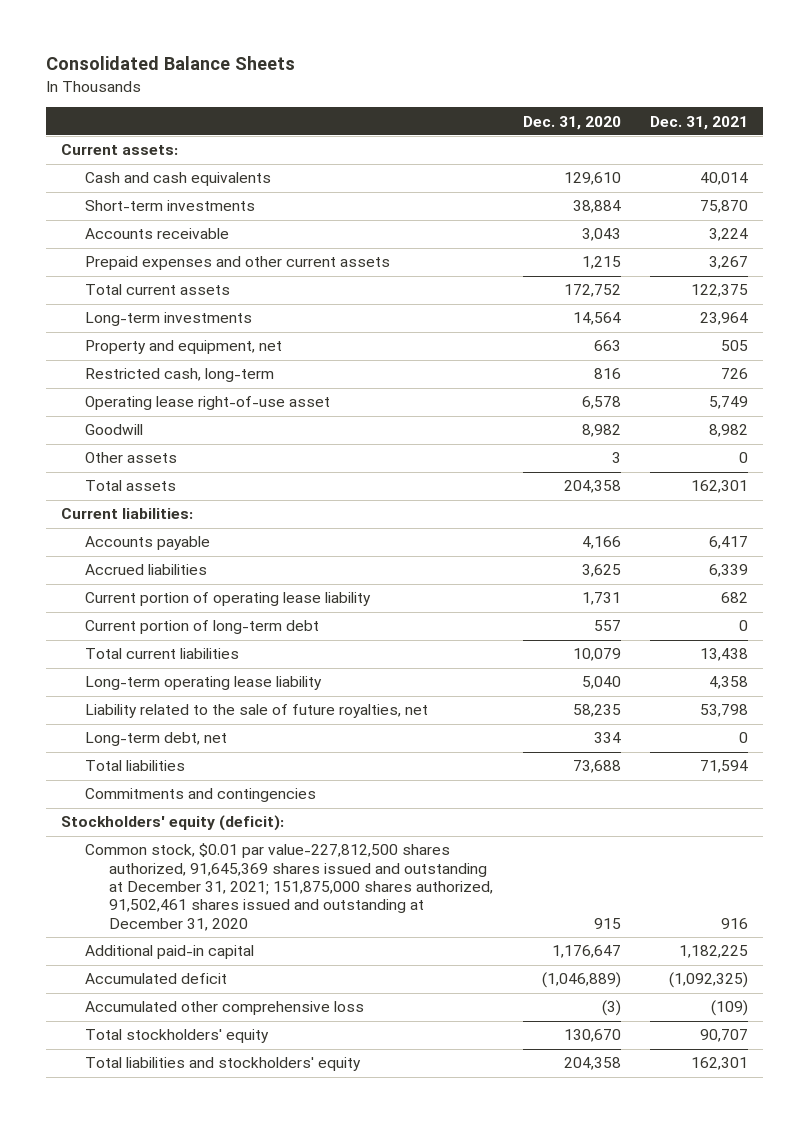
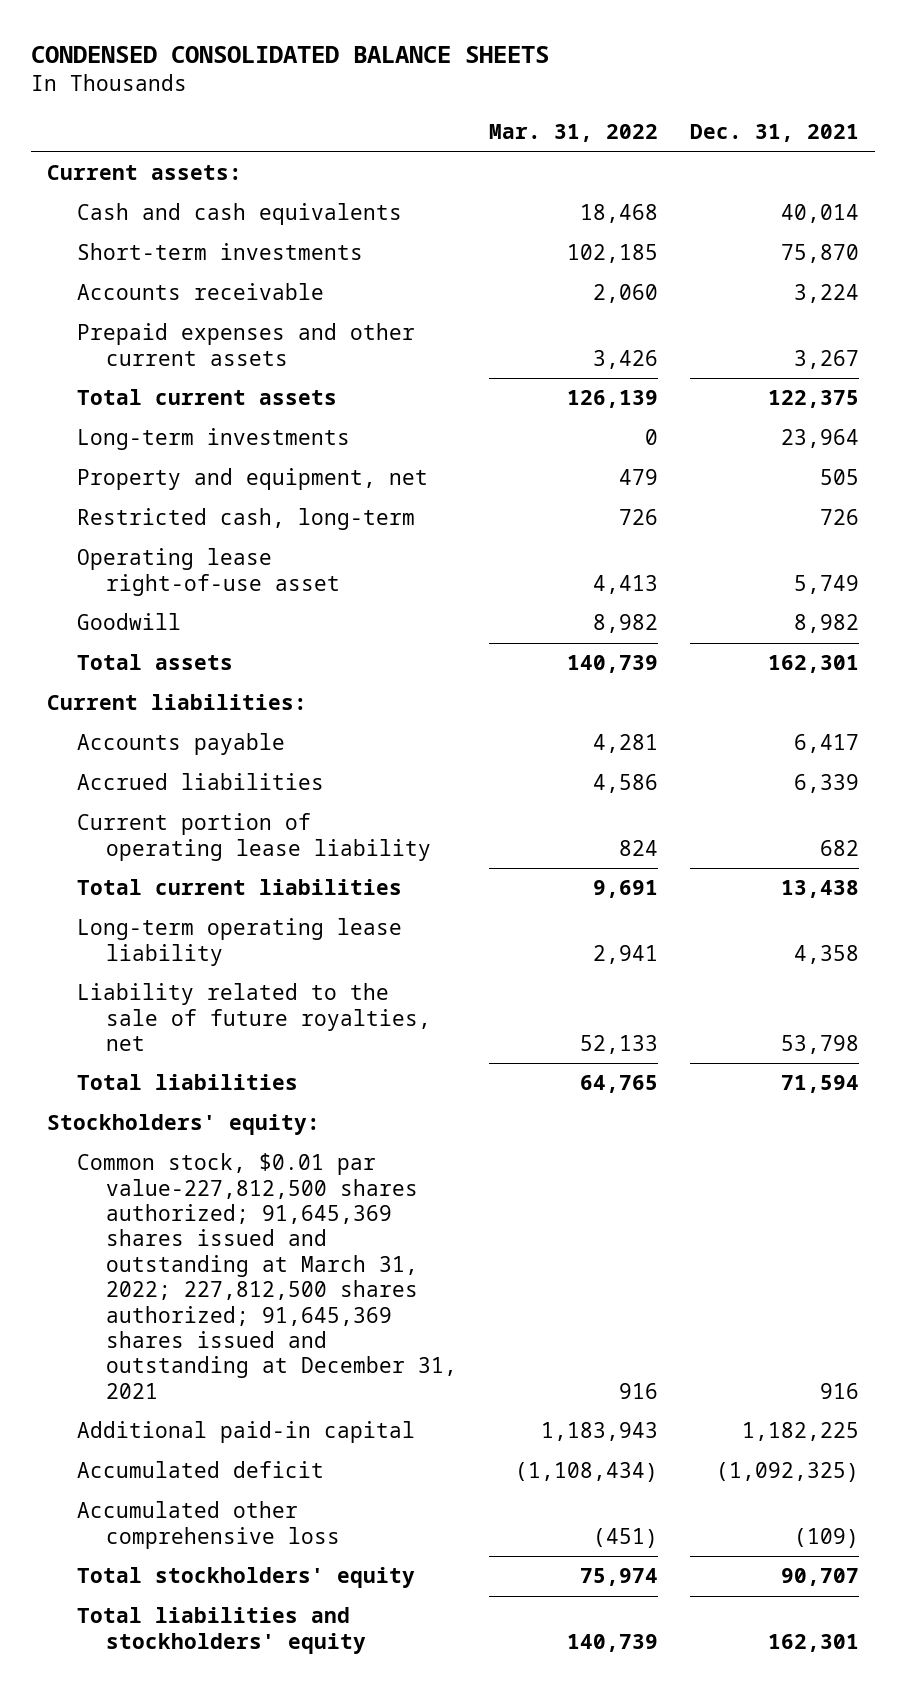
- Consolidated Balance Sheets
+ CONDENSED CONSOLIDATED BALANCE SHEETS
- | Dec. 31, 2020 | Dec. 31, 2021
+ | Mar. 31, 2022 | Dec. 31, 2021
- Other assets | 3 | 0
- Current portion of long-term debt | 557 | 0
- Long-term debt, net | 334 | 0
- Commitments and contingencies
- Stockholders' equity (deficit):
- Common stock, $0.01 par value-227,812,500 shares authorized, 91,645,369 shares issued and outstanding at December 31, 2021; 151,875,000 shares authorized, 91,502,461 shares issued and outstanding at December 31, 2020 | 915 | 916
+ Stockholders' equity:
+ Common stock, $0.01 par value-227,812,500 shares authorized; 91,645,369 shares issued and outstanding at March 31, 2022; 227,812,500 shares authorized; 91,645,369 shares issued and outstanding at December 31, 2021 | 916 | 916

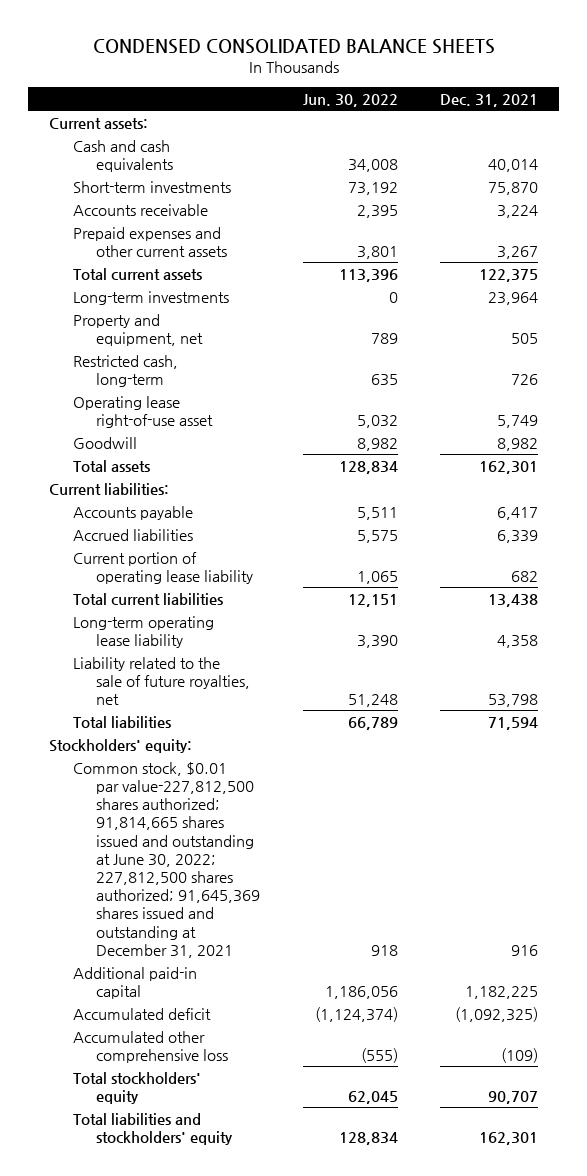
- | Mar. 31, 2022 | Dec. 31, 2021
+ | Jun. 30, 2022 | Dec. 31, 2021
- Common stock, $0.01 par value-227,812,500 shares authorized; 91,645,369 shares issued and outstanding at March 31, 2022; 227,812,500 shares authorized; 91,645,369 shares issued and outstanding at December 31, 2021 | 916 | 916
+ Common stock, $0.01 par value-227,812,500 shares authorized; 91,814,665 shares issued and outstanding at June 30, 2022; 227,812,500 shares authorized; 91,645,369 shares issued and outstanding at December 31, 2021 | 918 | 916

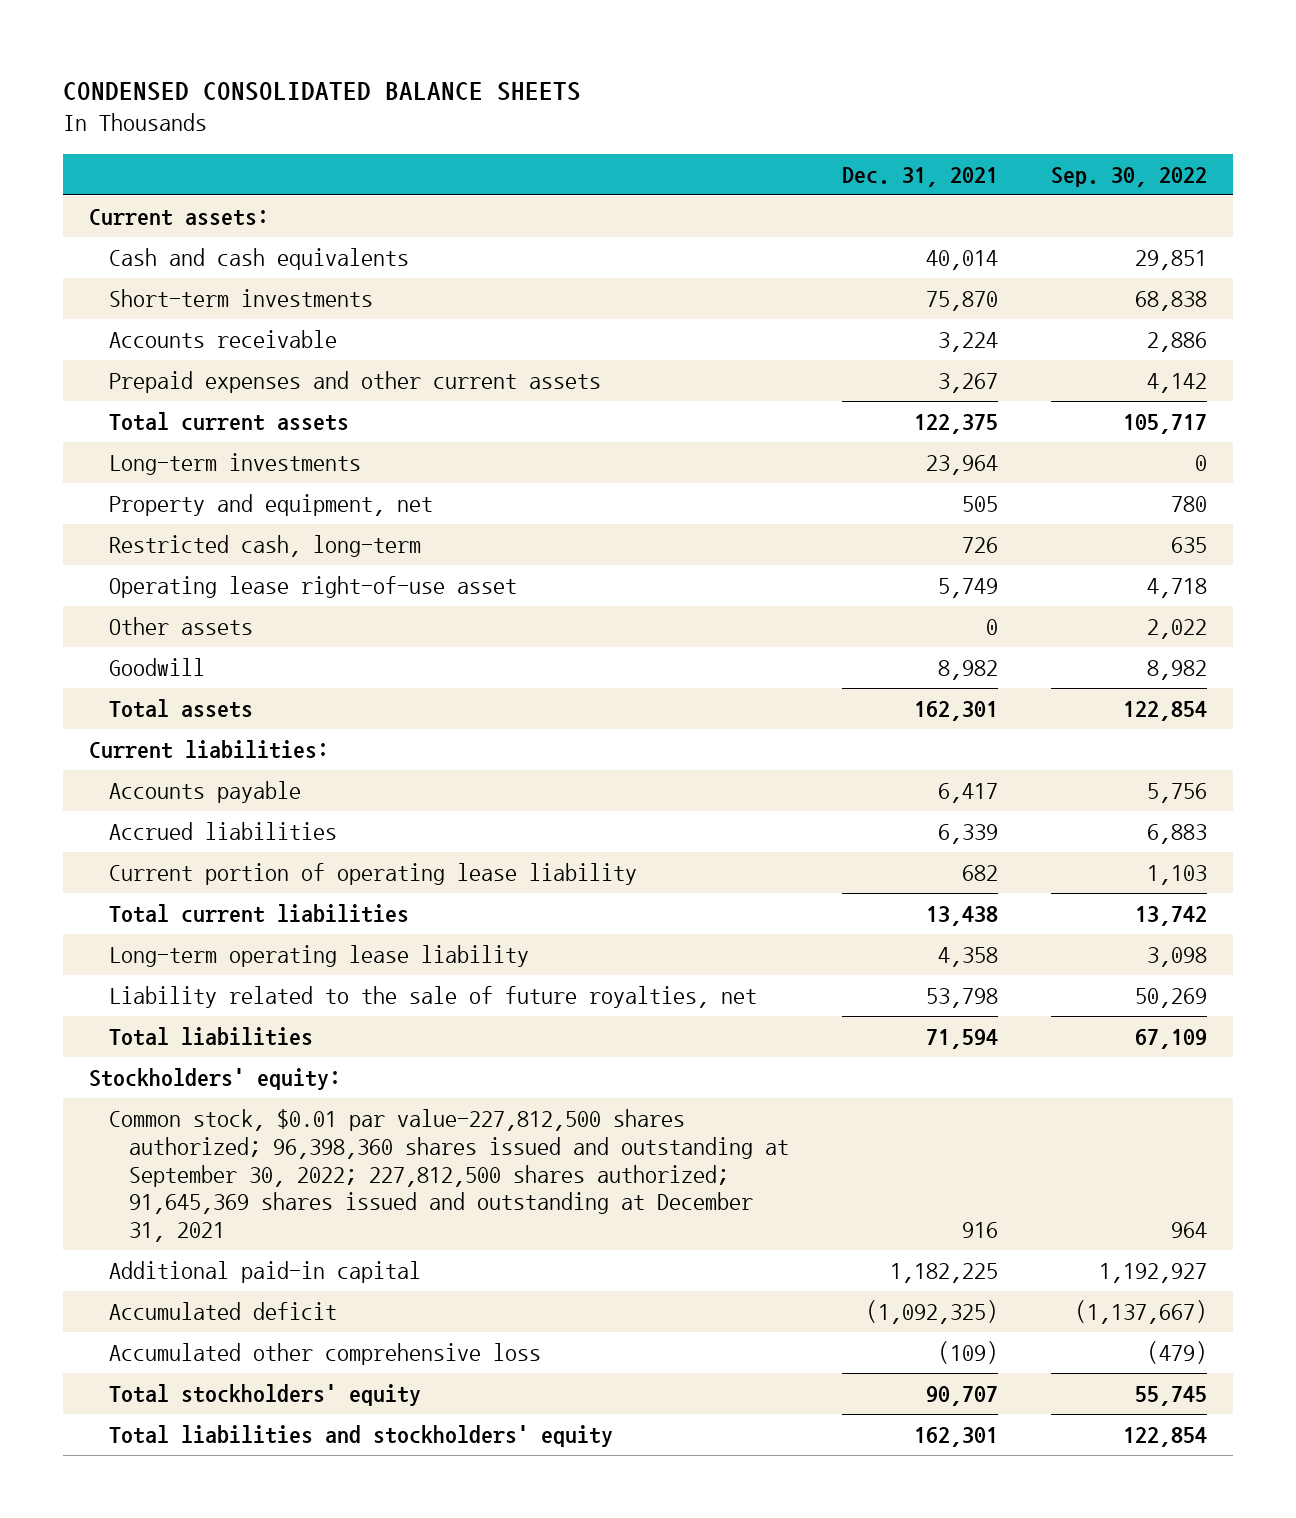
- | Jun. 30, 2022 | Dec. 31, 2021
+ | Dec. 31, 2021 | Sep. 30, 2022
+ Other assets | 0 | 2,022
- Common stock, $0.01 par value-227,812,500 shares authorized; 91,814,665 shares issued and outstanding at June 30, 2022; 227,812,500 shares authorized; 91,645,369 shares issued and outstanding at December 31, 2021 | 918 | 916
+ Common stock, $0.01 par value-227,812,500 shares authorized; 96,398,360 shares issued and outstanding at September 30, 2022; 227,812,500 shares authorized; 91,645,369 shares issued and outstanding at December 31, 2021 | 916 | 964

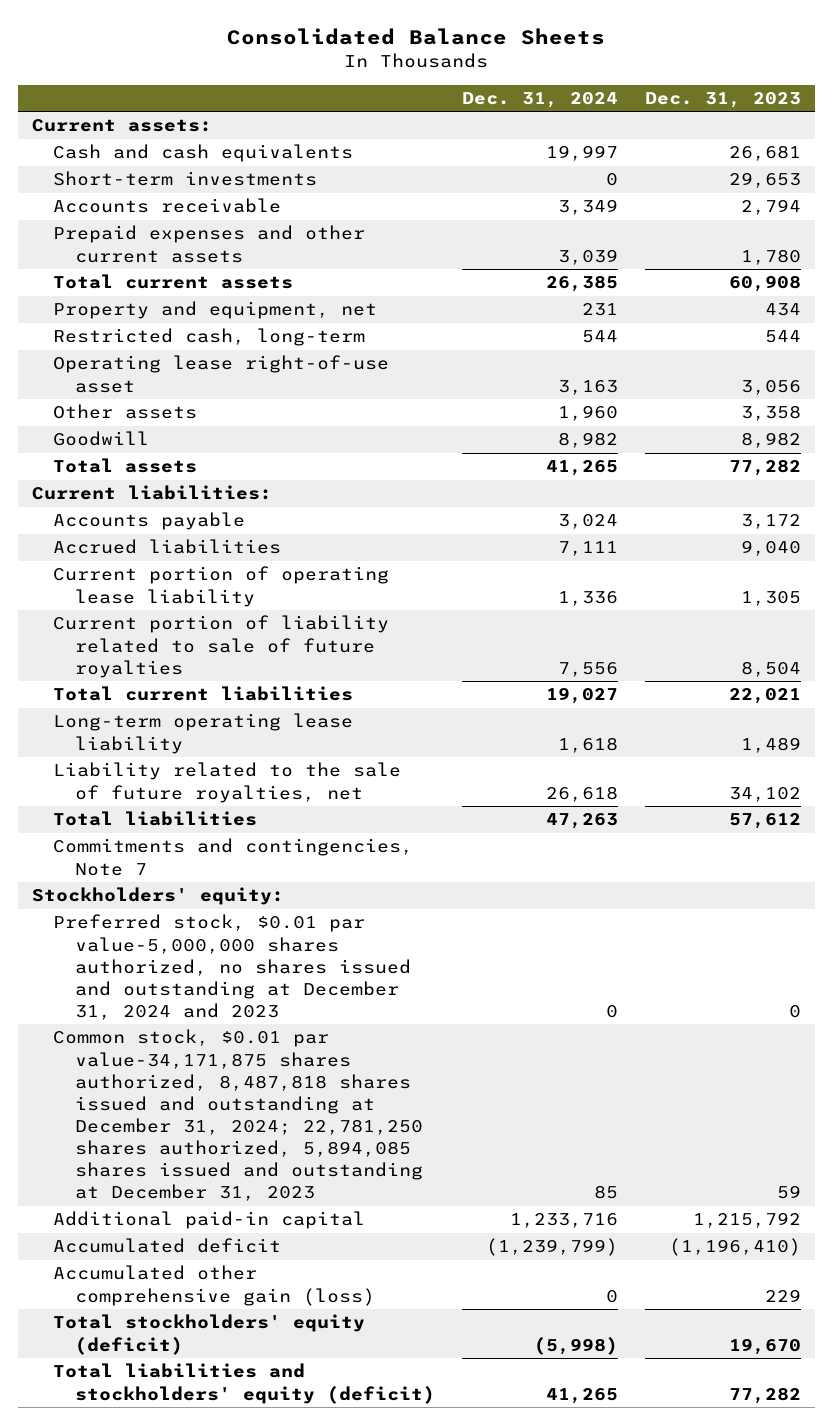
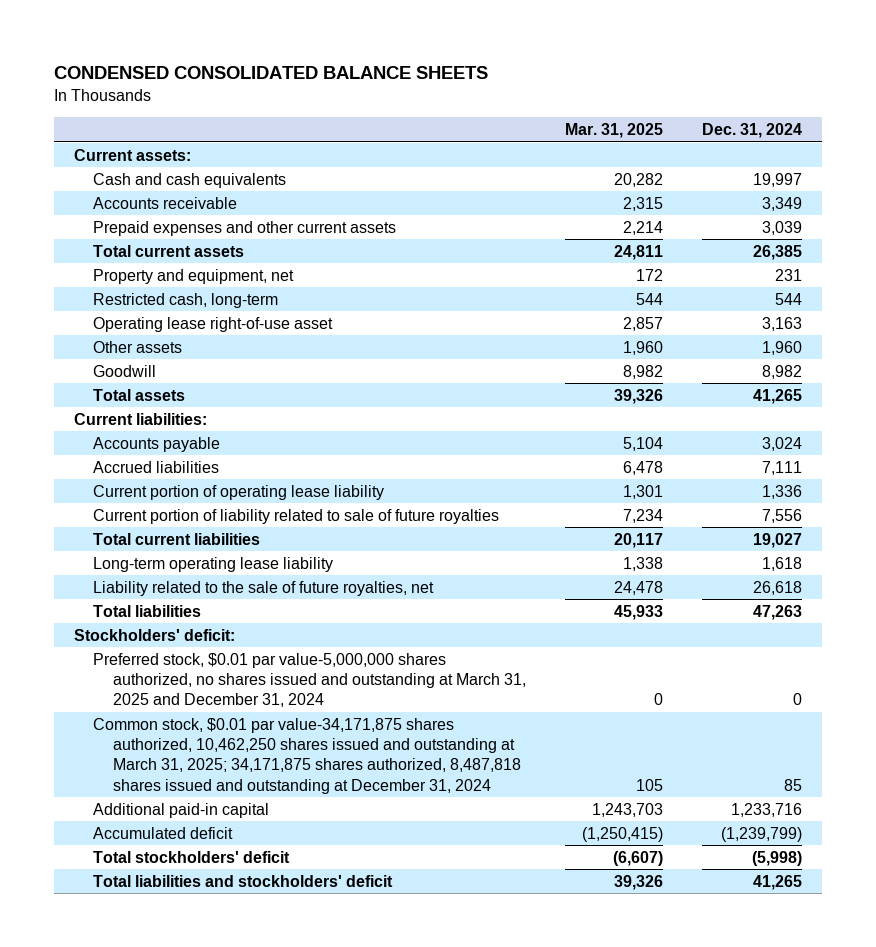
- Consolidated Balance Sheets
+ CONDENSED CONSOLIDATED BALANCE SHEETS
- | Dec. 31, 2024 | Dec. 31, 2023
+ | Mar. 31, 2025 | Dec. 31, 2024
- Short-term investments | 0 | 29,653
- Commitments and contingencies, Note 7
- Stockholders' equity:
- Preferred stock, $0.01 par value-5,000,000 shares authorized, no shares issued and outstanding at December 31, 2024 and 2023 | 0 | 0
- Common stock, $0.01 par value-34,171,875 shares authorized, 8,487,818 shares issued and outstanding at December 31, 2024; 22,781,250 shares authorized, 5,894,085 shares issued and outstanding at December 31, 2023 | 85 | 59
+ Stockholders' deficit:
+ Preferred stock, $0.01 par value-5,000,000 shares authorized, no shares issued and outstanding at March 31, 2025 and December 31, 2024 | 0 | 0
+ Common stock, $0.01 par value-34,171,875 shares authorized, 10,462,250 shares issued and outstanding at March 31, 2025; 34,171,875 shares authorized, 8,487,818 shares issued and outstanding at December 31, 2024 | 105 | 85
- Accumulated other comprehensive gain (loss) | 0 | 229
- Total stockholders' equity (deficit) | (5,998) | 19,670
- Total liabilities and stockholders' equity (deficit) | 41,265 | 77,282
+ Total stockholders' deficit | (6,607) | (5,998)
+ Total liabilities and stockholders' deficit | 39,326 | 41,265

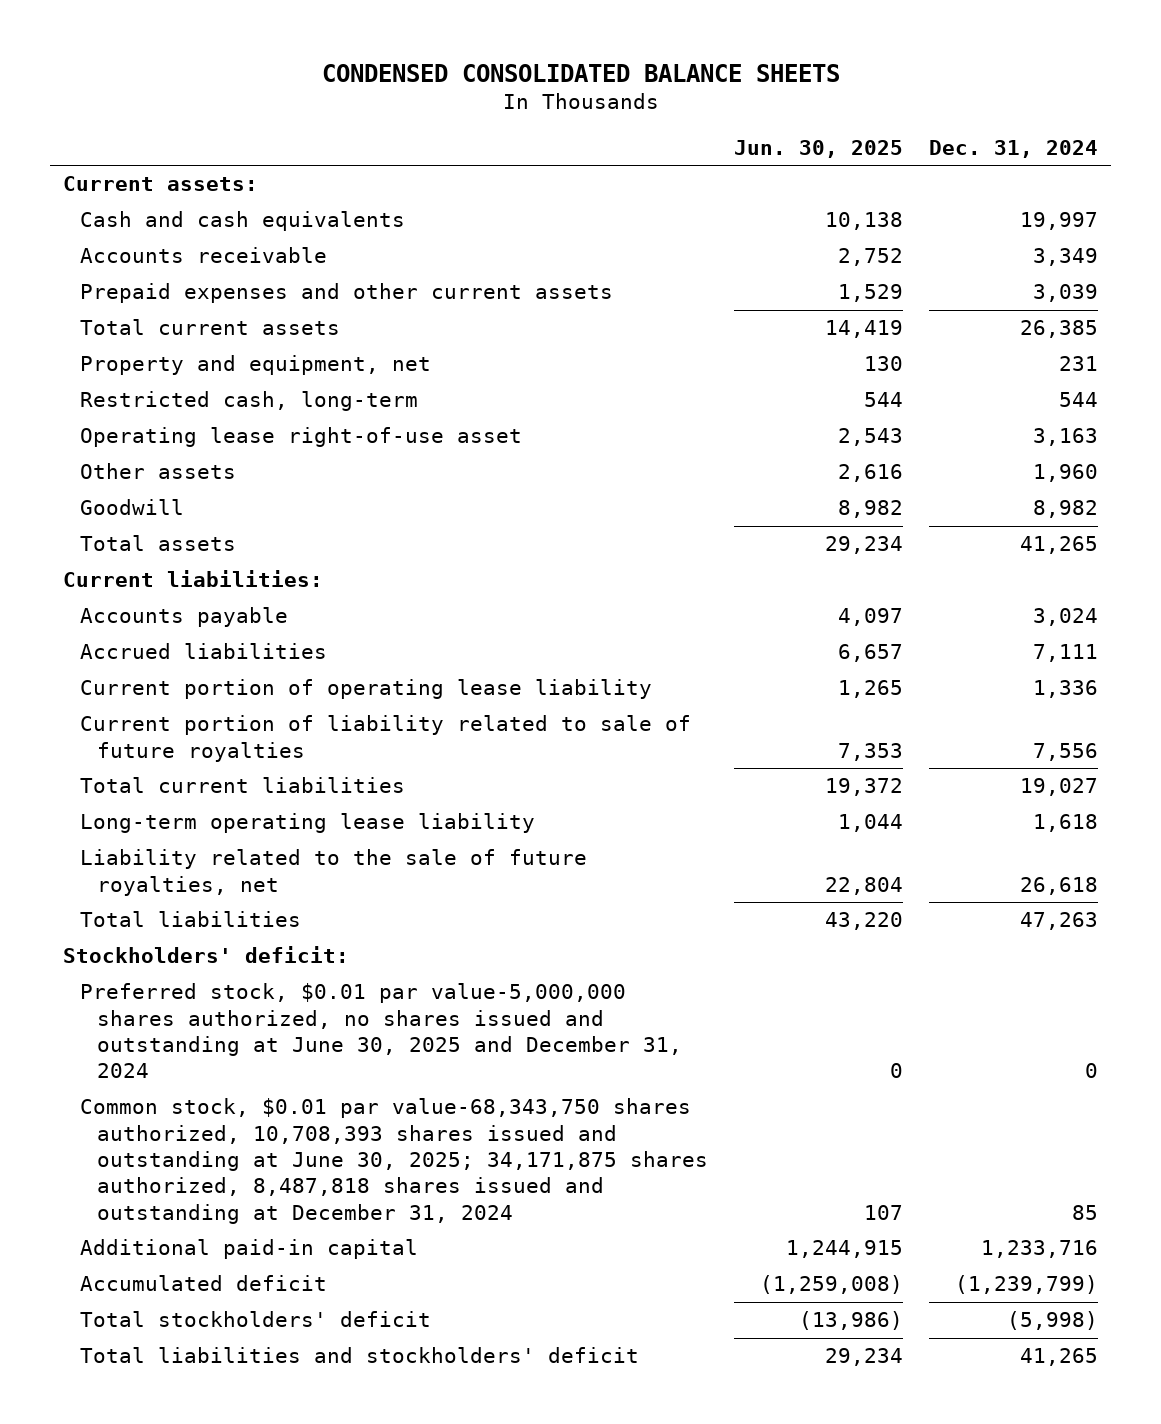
- | Mar. 31, 2025 | Dec. 31, 2024
+ | Jun. 30, 2025 | Dec. 31, 2024
- Preferred stock, $0.01 par value-5,000,000 shares authorized, no shares issued and outstanding at March 31, 2025 and December 31, 2024 | 0 | 0
- Common stock, $0.01 par value-34,171,875 shares authorized, 10,462,250 shares issued and outstanding at March 31, 2025; 34,171,875 shares authorized, 8,487,818 shares issued and outstanding at December 31, 2024 | 105 | 85
+ Preferred stock, $0.01 par value-5,000,000 shares authorized, no shares issued and outstanding at June 30, 2025 and December 31, 2024 | 0 | 0
+ Common stock, $0.01 par value-68,343,750 shares authorized, 10,708,393 shares issued and outstanding at June 30, 2025; 34,171,875 shares authorized, 8,487,818 shares issued and outstanding at December 31, 2024 | 107 | 85

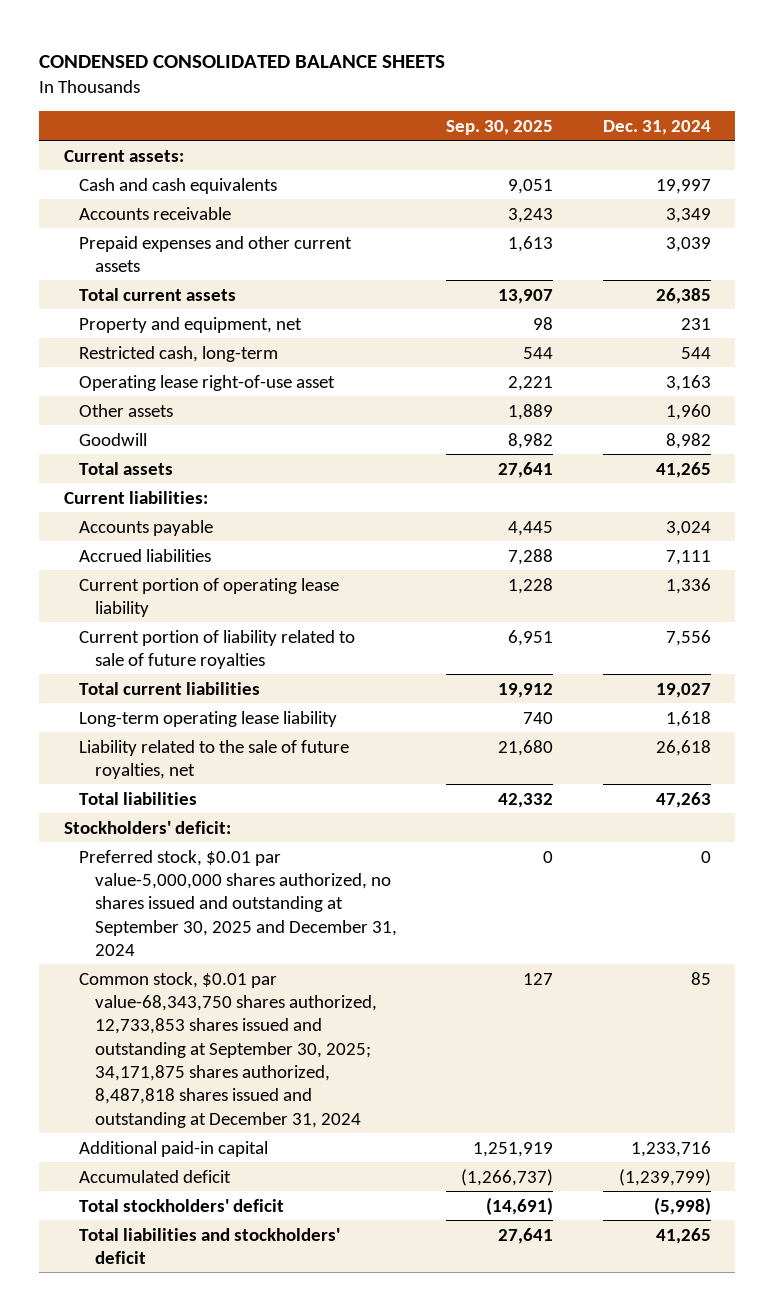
- | Jun. 30, 2025 | Dec. 31, 2024
+ | Sep. 30, 2025 | Dec. 31, 2024
- Preferred stock, $0.01 par value-5,000,000 shares authorized, no shares issued and outstanding at June 30, 2025 and December 31, 2024 | 0 | 0
- Common stock, $0.01 par value-68,343,750 shares authorized, 10,708,393 shares issued and outstanding at June 30, 2025; 34,171,875 shares authorized, 8,487,818 shares issued and outstanding at December 31, 2024 | 107 | 85
+ Preferred stock, $0.01 par value-5,000,000 shares authorized, no shares issued and outstanding at September 30, 2025 and December 31, 2024 | 0 | 0
+ Common stock, $0.01 par value-68,343,750 shares authorized, 12,733,853 shares issued and outstanding at September 30, 2025; 34,171,875 shares authorized, 8,487,818 shares issued and outstanding at December 31, 2024 | 127 | 85

